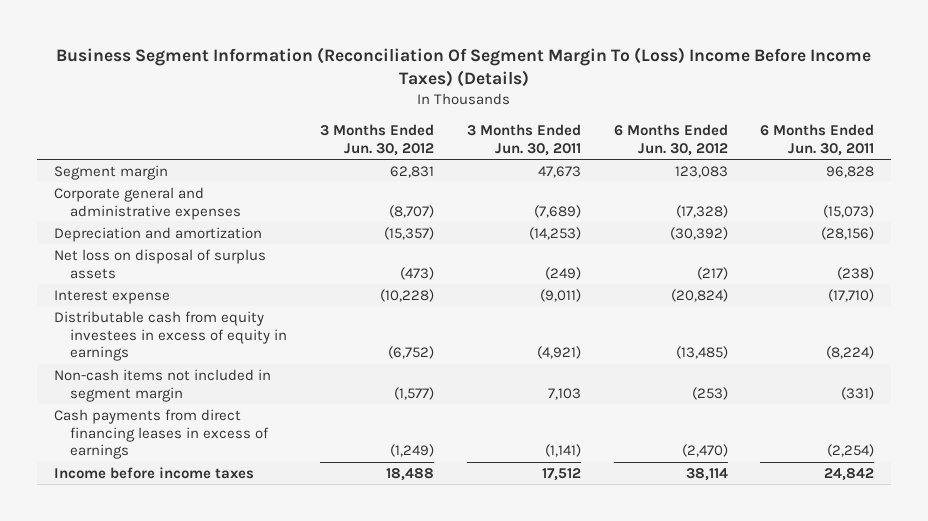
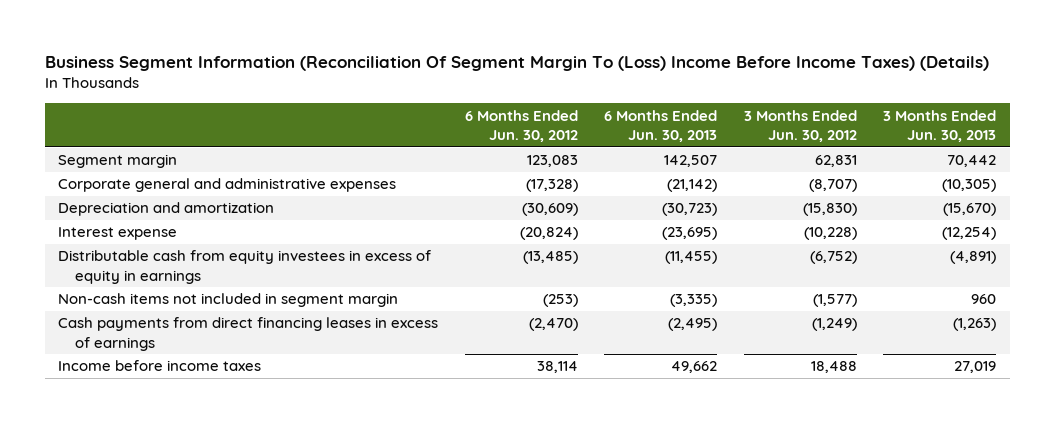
- | 3 Months Ended Jun. 30, 2012 | 3 Months Ended Jun. 30, 2011 | 6 Months Ended Jun. 30, 2012 | 6 Months Ended Jun. 30, 2011
+ | 6 Months Ended Jun. 30, 2012 | 6 Months Ended Jun. 30, 2013 | 3 Months Ended Jun. 30, 2012 | 3 Months Ended Jun. 30, 2013
- Depreciation and amortization | (15,357) | (14,253) | (30,392) | (28,156)
- Net loss on disposal of surplus assets | (473) | (249) | (217) | (238)
+ Depreciation and amortization | (30,609) | (30,723) | (15,830) | (15,670)

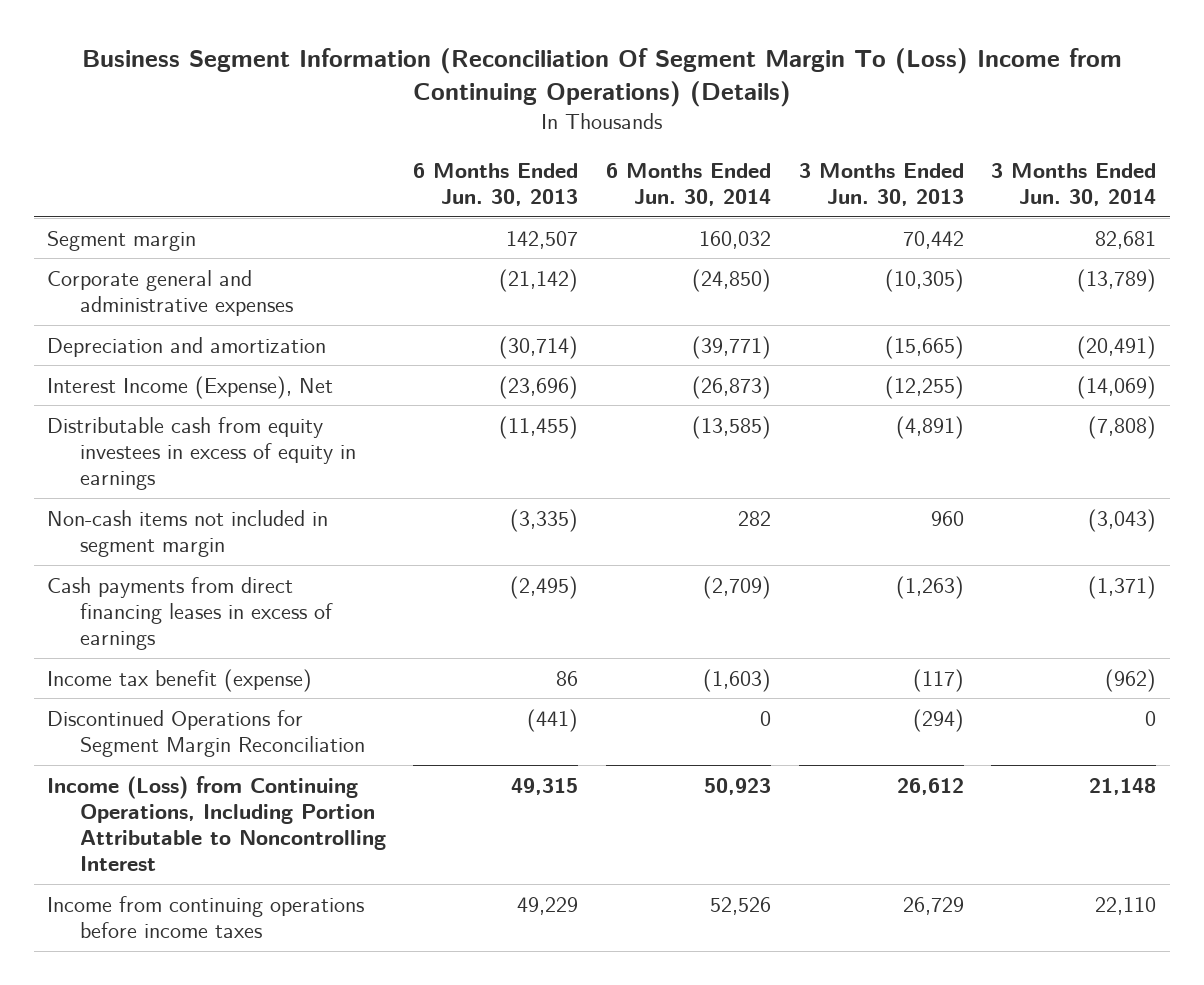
- Business Segment Information (Reconciliation Of Segment Margin To (Loss) Income Before Income Taxes) (Details)
+ Business Segment Information (Reconciliation Of Segment Margin To (Loss) Income from Continuing Operations) (Details)
- | 6 Months Ended Jun. 30, 2012 | 6 Months Ended Jun. 30, 2013 | 3 Months Ended Jun. 30, 2012 | 3 Months Ended Jun. 30, 2013
+ | 6 Months Ended Jun. 30, 2013 | 6 Months Ended Jun. 30, 2014 | 3 Months Ended Jun. 30, 2013 | 3 Months Ended Jun. 30, 2014
- Depreciation and amortization | (30,609) | (30,723) | (15,830) | (15,670)
- Interest expense | (20,824) | (23,695) | (10,228) | (12,254)
+ Depreciation and amortization | (30,714) | (39,771) | (15,665) | (20,491)
+ Interest Income (Expense), Net | (23,696) | (26,873) | (12,255) | (14,069)
- Income before income taxes | 38,114 | 49,662 | 18,488 | 27,019
+ Income tax benefit (expense) | 86 | (1,603) | (117) | (962)
+ Discontinued Operations for Segment Margin Reconciliation | (441) | 0 | (294) | 0
+ Income (Loss) from Continuing Operations, Including Portion Attributable to Noncontrolling Interest | 49,315 | 50,923 | 26,612 | 21,148
+ Income from continuing operations before income taxes | 49,229 | 52,526 | 26,729 | 22,110

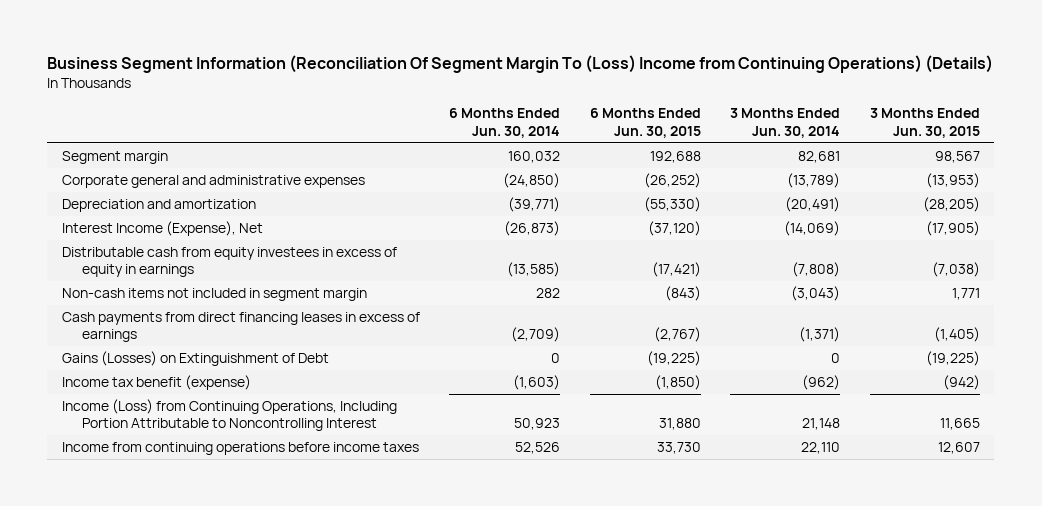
- | 6 Months Ended Jun. 30, 2013 | 6 Months Ended Jun. 30, 2014 | 3 Months Ended Jun. 30, 2013 | 3 Months Ended Jun. 30, 2014
+ | 6 Months Ended Jun. 30, 2014 | 6 Months Ended Jun. 30, 2015 | 3 Months Ended Jun. 30, 2014 | 3 Months Ended Jun. 30, 2015
+ Gains (Losses) on Extinguishment of Debt | 0 | (19,225) | 0 | (19,225)
- Discontinued Operations for Segment Margin Reconciliation | (441) | 0 | (294) | 0

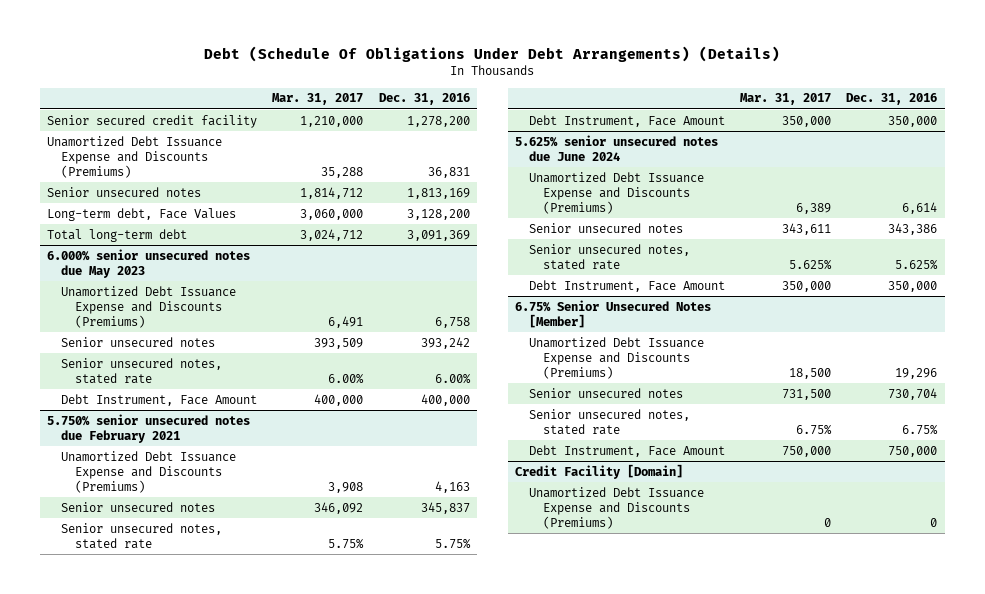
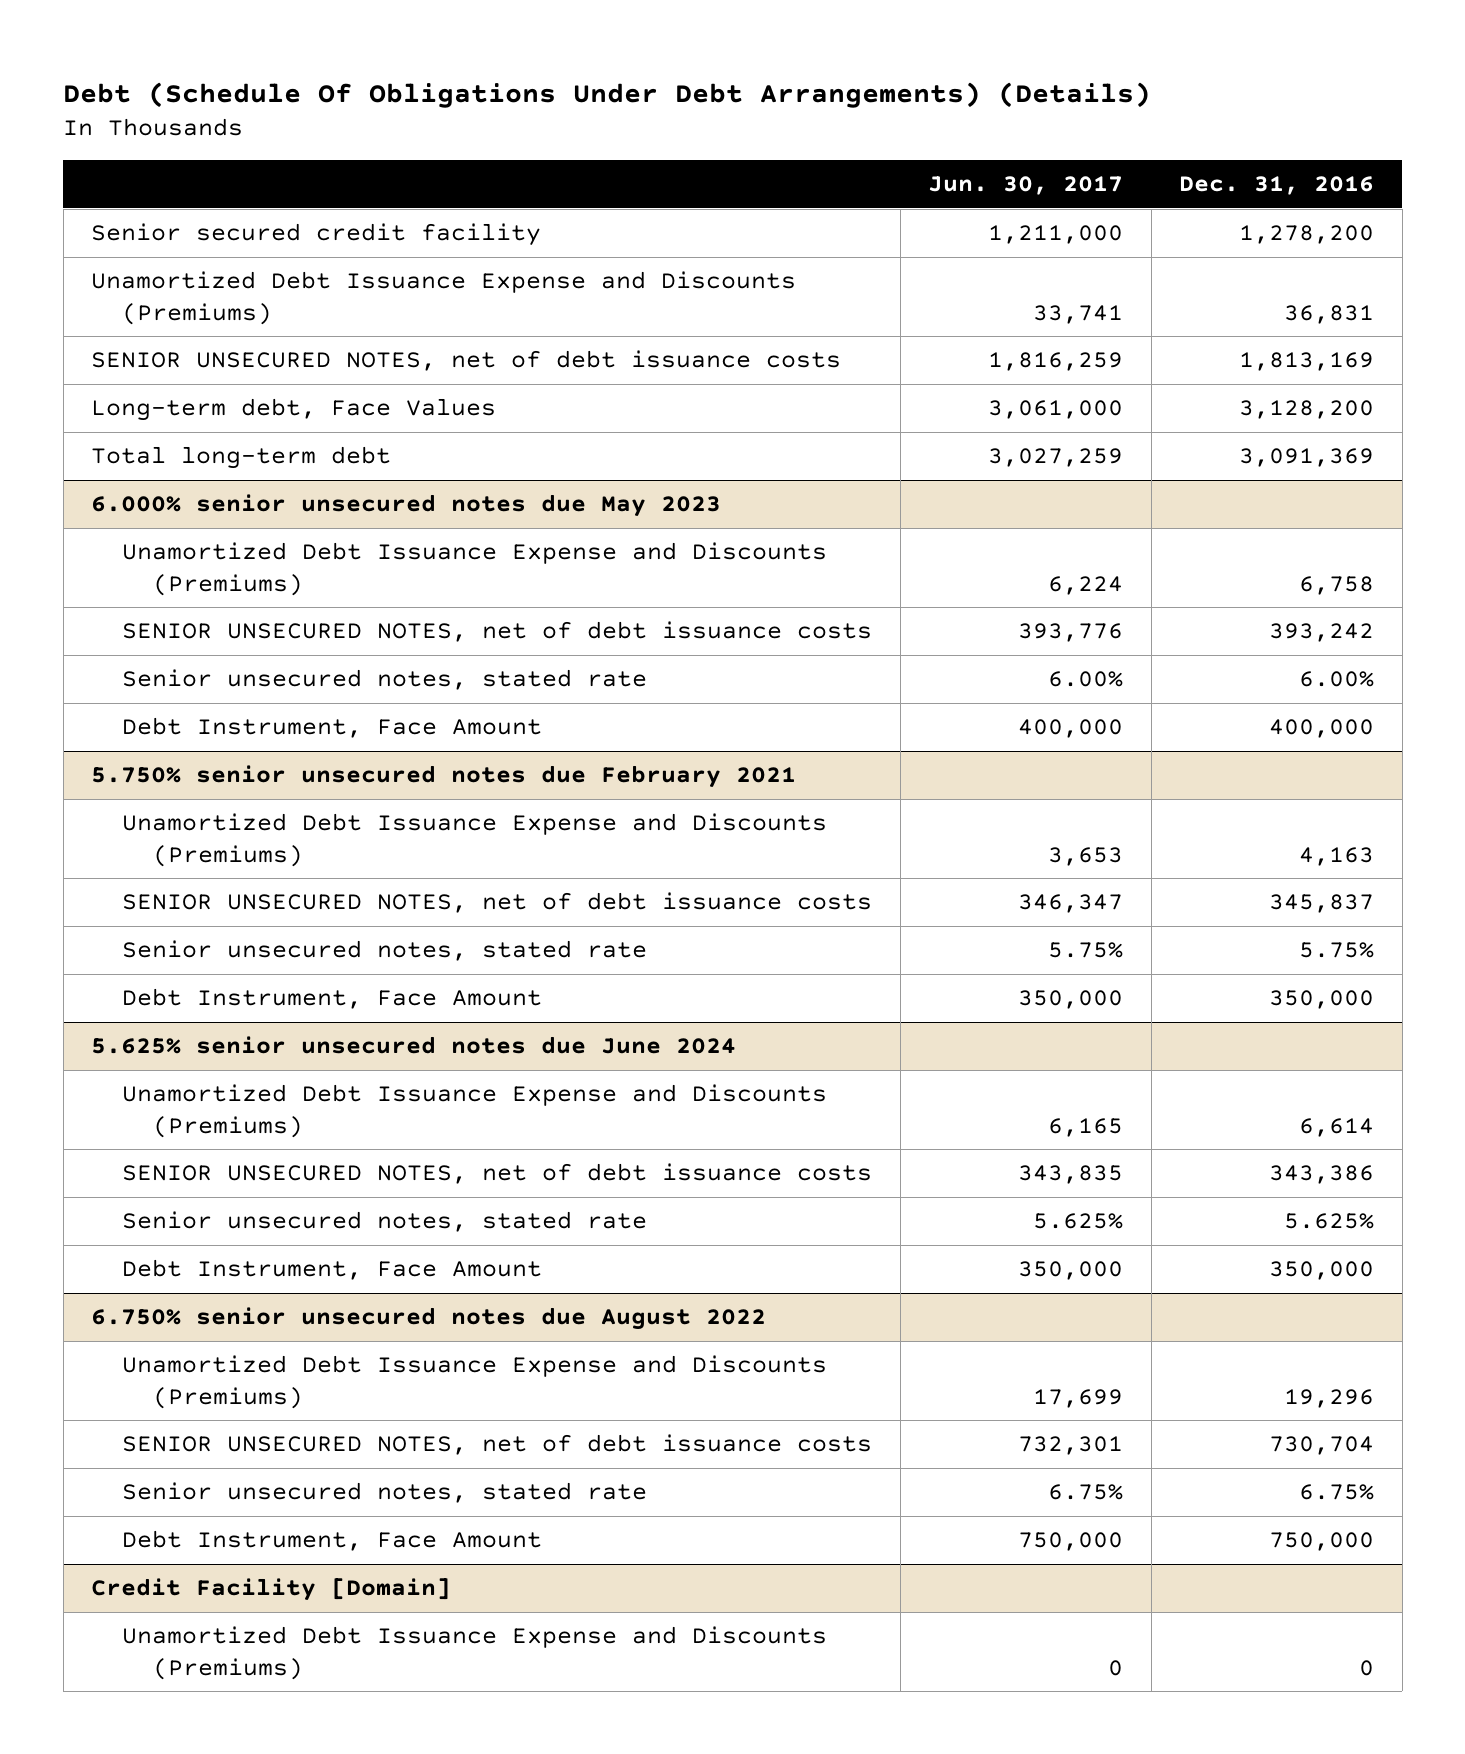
- | Mar. 31, 2017 | Dec. 31, 2016
+ | Jun. 30, 2017 | Dec. 31, 2016
- Senior unsecured notes | 1,814,712 | 1,813,169
+ SENIOR UNSECURED NOTES, net of debt issuance costs | 1,816,259 | 1,813,169
@ 6.000% senior unsecured notes due May 2023
- Senior unsecured notes | 393,509 | 393,242
+ SENIOR UNSECURED NOTES, net of debt issuance costs | 393,776 | 393,242
@ 5.750% senior unsecured notes due February 2021
- Senior unsecured notes | 346,092 | 345,837
+ SENIOR UNSECURED NOTES, net of debt issuance costs | 346,347 | 345,837
@ 5.625% senior unsecured notes due June 2024
- Senior unsecured notes | 343,611 | 343,386
+ SENIOR UNSECURED NOTES, net of debt issuance costs | 343,835 | 343,386
- 6.75% Senior Unsecured Notes [Member]
+ 6.750% senior unsecured notes due August 2022
- Senior unsecured notes | 731,500 | 730,704
+ SENIOR UNSECURED NOTES, net of debt issuance costs | 732,301 | 730,704

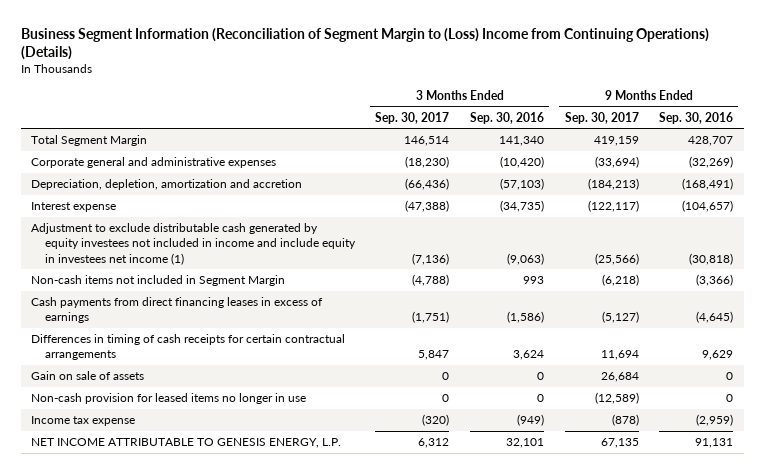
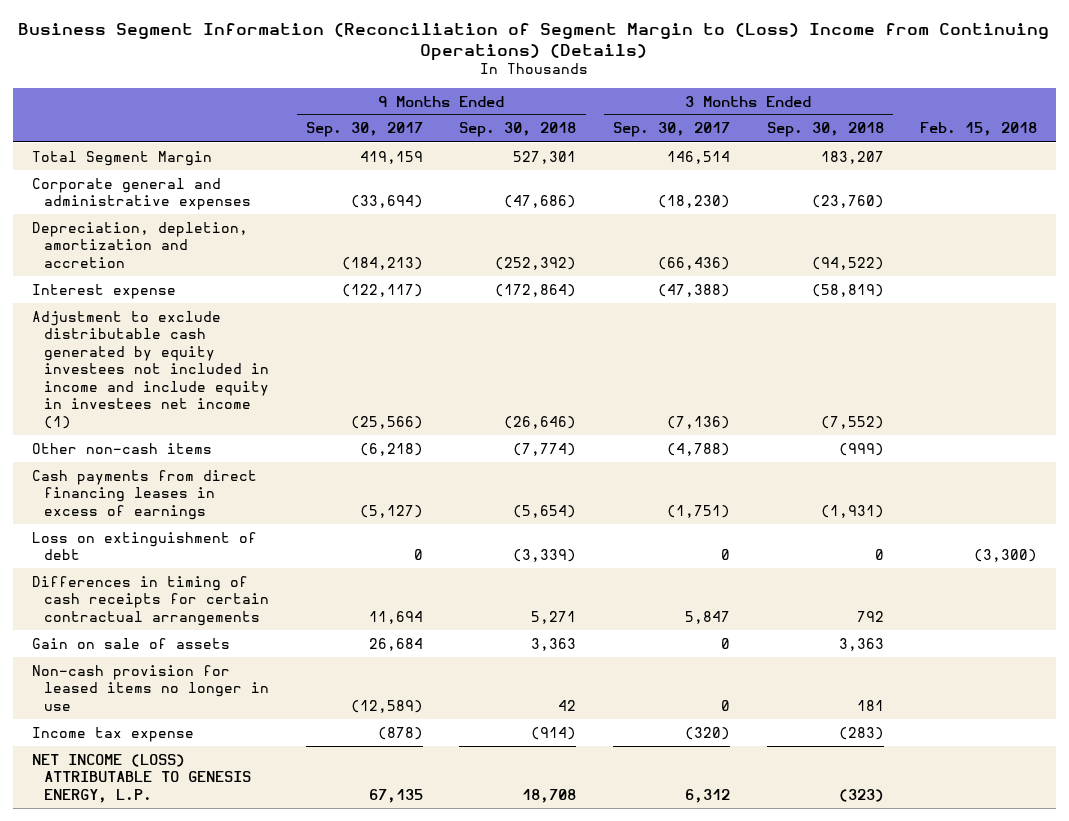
- | 3 Months Ended Sep. 30, 2017 | 3 Months Ended Sep. 30, 2016 | 9 Months Ended Sep. 30, 2017 | 9 Months Ended Sep. 30, 2016
+ | 9 Months Ended Sep. 30, 2017 | 9 Months Ended Sep. 30, 2018 | 3 Months Ended Sep. 30, 2017 | 3 Months Ended Sep. 30, 2018 | Feb. 15, 2018
- Non-cash items not included in Segment Margin | (4,788) | 993 | (6,218) | (3,366)
+ Other non-cash items | (6,218) | (7,774) | (4,788) | (999) |
+ Loss on extinguishment of debt | 0 | (3,339) | 0 | 0 | (3,300)
- NET INCOME ATTRIBUTABLE TO GENESIS ENERGY, L.P. | 6,312 | 32,101 | 67,135 | 91,131
+ NET INCOME (LOSS) ATTRIBUTABLE TO GENESIS ENERGY, L.P. | 67,135 | 18,708 | 6,312 | (323) |

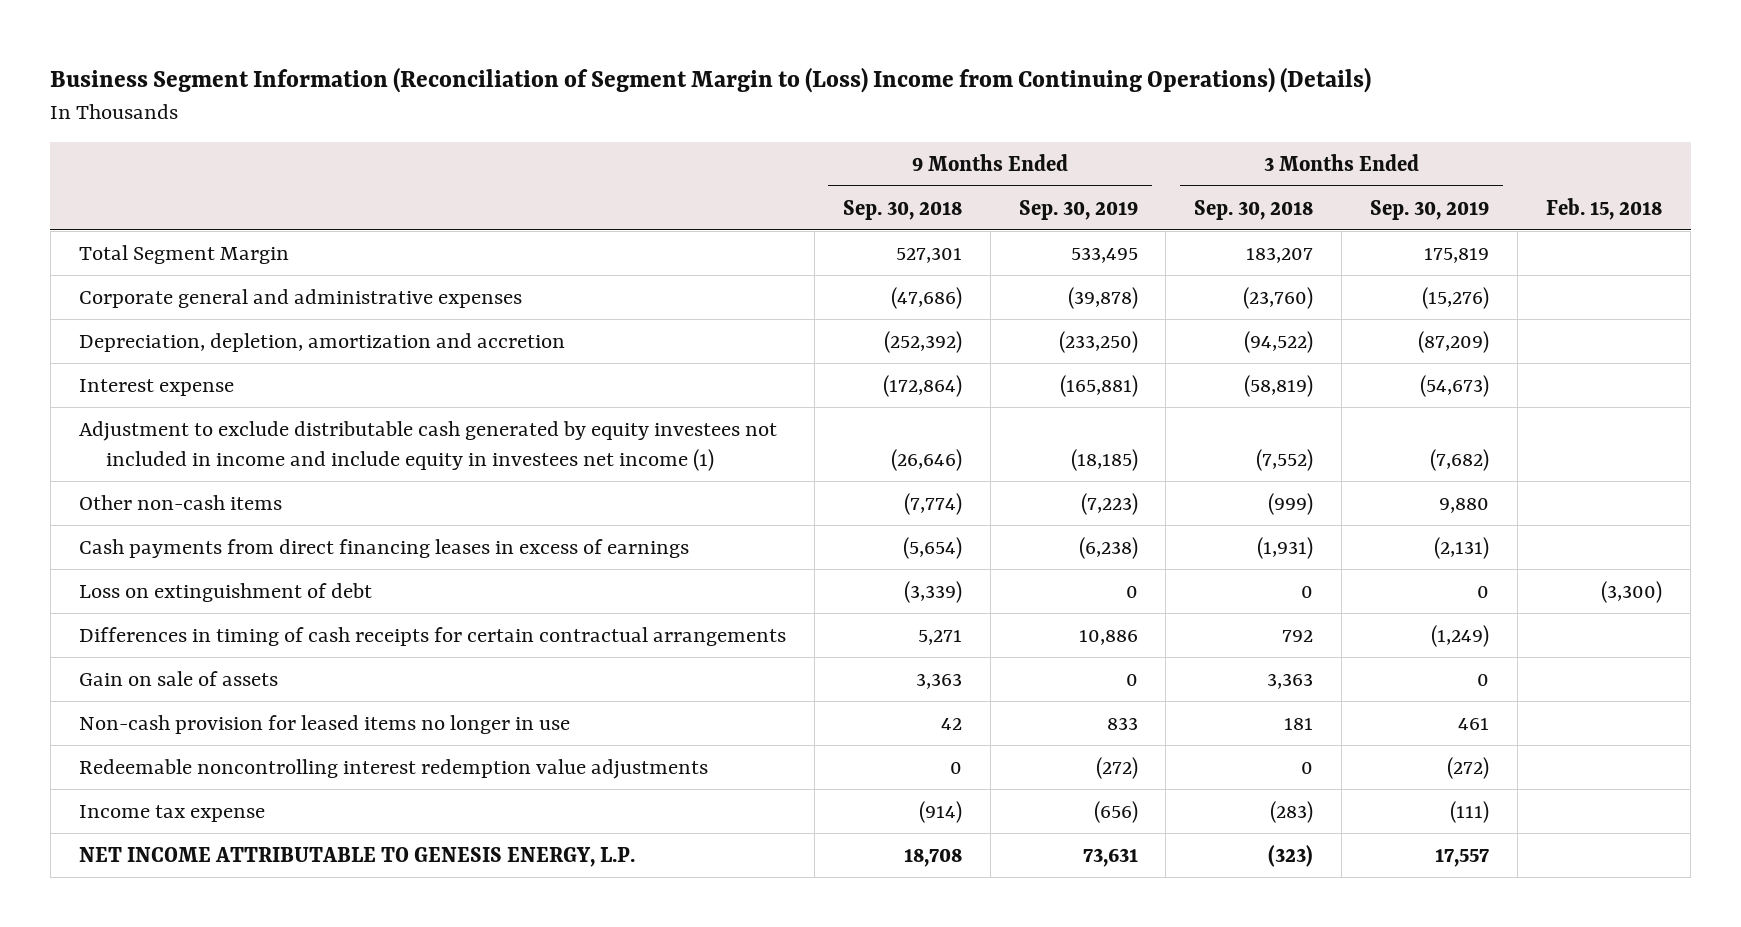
- | 9 Months Ended Sep. 30, 2017 | 9 Months Ended Sep. 30, 2018 | 3 Months Ended Sep. 30, 2017 | 3 Months Ended Sep. 30, 2018 | Feb. 15, 2018
+ | 9 Months Ended Sep. 30, 2018 | 9 Months Ended Sep. 30, 2019 | 3 Months Ended Sep. 30, 2018 | 3 Months Ended Sep. 30, 2019 | Feb. 15, 2018
+ Redeemable noncontrolling interest redemption value adjustments | 0 | (272) | 0 | (272) |
- NET INCOME (LOSS) ATTRIBUTABLE TO GENESIS ENERGY, L.P. | 67,135 | 18,708 | 6,312 | (323) |
+ NET INCOME ATTRIBUTABLE TO GENESIS ENERGY, L.P. | 18,708 | 73,631 | (323) | 17,557 |

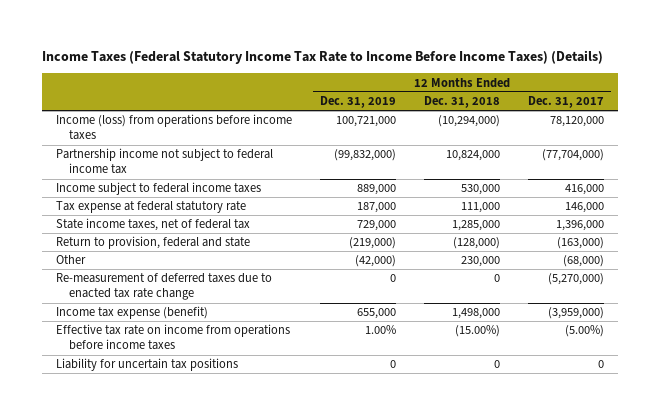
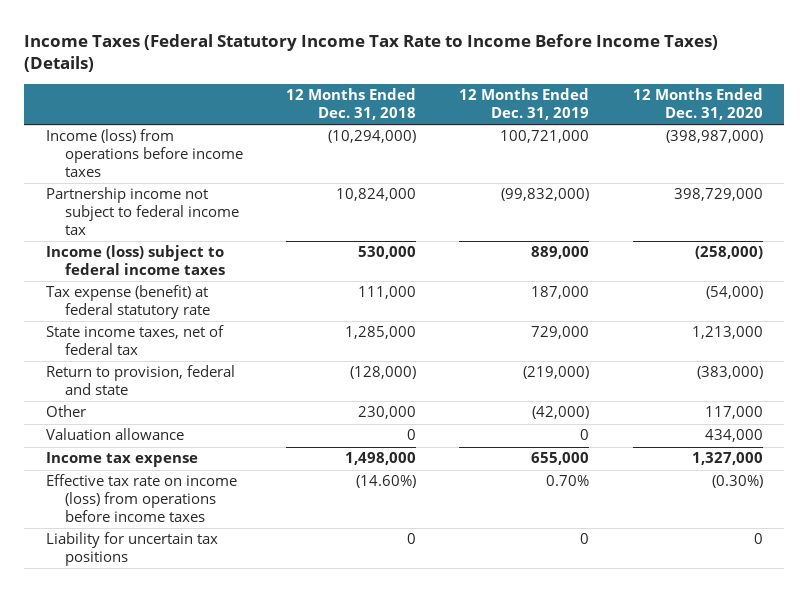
- | 12 Months Ended Dec. 31, 2019 | 12 Months Ended Dec. 31, 2018 | 12 Months Ended Dec. 31, 2017
+ | 12 Months Ended Dec. 31, 2018 | 12 Months Ended Dec. 31, 2019 | 12 Months Ended Dec. 31, 2020
- Income subject to federal income taxes | 889,000 | 530,000 | 416,000
- Tax expense at federal statutory rate | 187,000 | 111,000 | 146,000
+ Income (loss) subject to federal income taxes | 530,000 | 889,000 | (258,000)
+ Tax expense (benefit) at federal statutory rate | 111,000 | 187,000 | (54,000)
- Re-measurement of deferred taxes due to enacted tax rate change | 0 | 0 | (5,270,000)
- Income tax expense (benefit) | 655,000 | 1,498,000 | (3,959,000)
- Effective tax rate on income from operations before income taxes | 1.00% | (15.00%) | (5.00%)
+ Valuation allowance | 0 | 0 | 434,000
+ Income tax expense | 1,498,000 | 655,000 | 1,327,000
+ Effective tax rate on income (loss) from operations before income taxes | (14.60%) | 0.70% | (0.30%)

